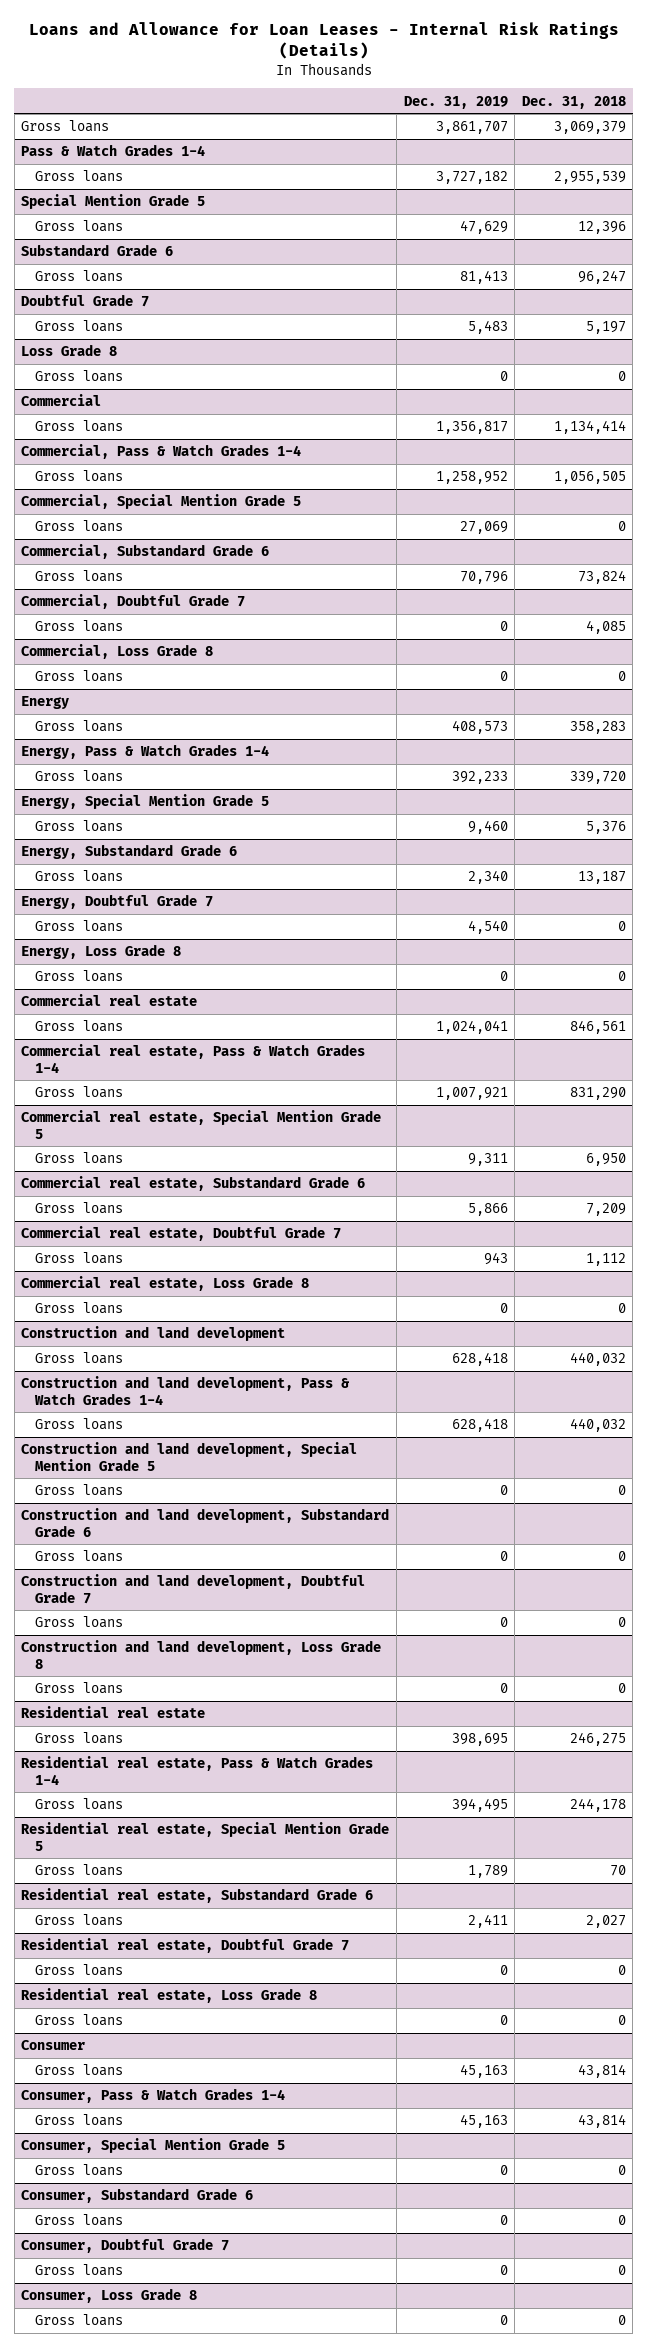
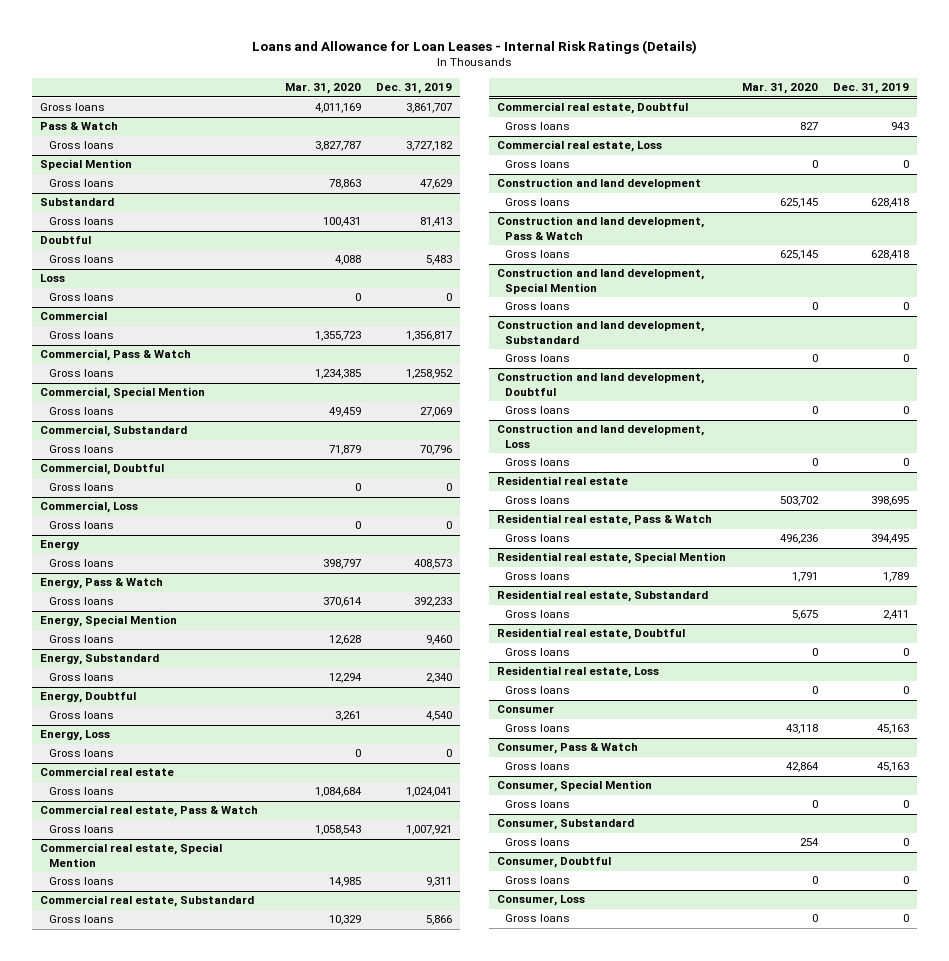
- | Dec. 31, 2019 | Dec. 31, 2018
+ | Mar. 31, 2020 | Dec. 31, 2019
- Pass & Watch Grades 1-4
+ Pass & Watch
- Special Mention Grade 5
+ Special Mention
- Substandard Grade 6
+ Substandard
- Doubtful Grade 7
+ Doubtful
- Loss Grade 8
+ Loss
- Commercial, Pass & Watch Grades 1-4
+ Commercial, Pass & Watch
- Commercial, Special Mention Grade 5
+ Commercial, Special Mention
- Commercial, Substandard Grade 6
+ Commercial, Substandard
- Commercial, Doubtful Grade 7
+ Commercial, Doubtful
- Commercial, Loss Grade 8
+ Commercial, Loss
- Energy, Pass & Watch Grades 1-4
+ Energy, Pass & Watch
- Energy, Special Mention Grade 5
+ Energy, Special Mention
- Energy, Substandard Grade 6
+ Energy, Substandard
- Energy, Doubtful Grade 7
+ Energy, Doubtful
- Energy, Loss Grade 8
+ Energy, Loss
- Commercial real estate, Pass & Watch Grades 1-4
+ Commercial real estate, Pass & Watch
- Commercial real estate, Special Mention Grade 5
+ Commercial real estate, Special Mention
- Commercial real estate, Substandard Grade 6
+ Commercial real estate, Substandard
- Commercial real estate, Doubtful Grade 7
+ Commercial real estate, Doubtful
- Commercial real estate, Loss Grade 8
+ Commercial real estate, Loss
- Construction and land development, Pass & Watch Grades 1-4
+ Construction and land development, Pass & Watch
- Construction and land development, Special Mention Grade 5
+ Construction and land development, Special Mention
- Construction and land development, Substandard Grade 6
+ Construction and land development, Substandard
- Construction and land development, Doubtful Grade 7
+ Construction and land development, Doubtful
- Construction and land development, Loss Grade 8
+ Construction and land development, Loss
- Residential real estate, Pass & Watch Grades 1-4
+ Residential real estate, Pass & Watch
- Residential real estate, Special Mention Grade 5
+ Residential real estate, Special Mention
- Residential real estate, Substandard Grade 6
+ Residential real estate, Substandard
- Residential real estate, Doubtful Grade 7
+ Residential real estate, Doubtful
- Residential real estate, Loss Grade 8
+ Residential real estate, Loss
- Consumer, Pass & Watch Grades 1-4
+ Consumer, Pass & Watch
- Consumer, Special Mention Grade 5
+ Consumer, Special Mention
- Consumer, Substandard Grade 6
+ Consumer, Substandard
- Consumer, Doubtful Grade 7
+ Consumer, Doubtful
- Consumer, Loss Grade 8
+ Consumer, Loss

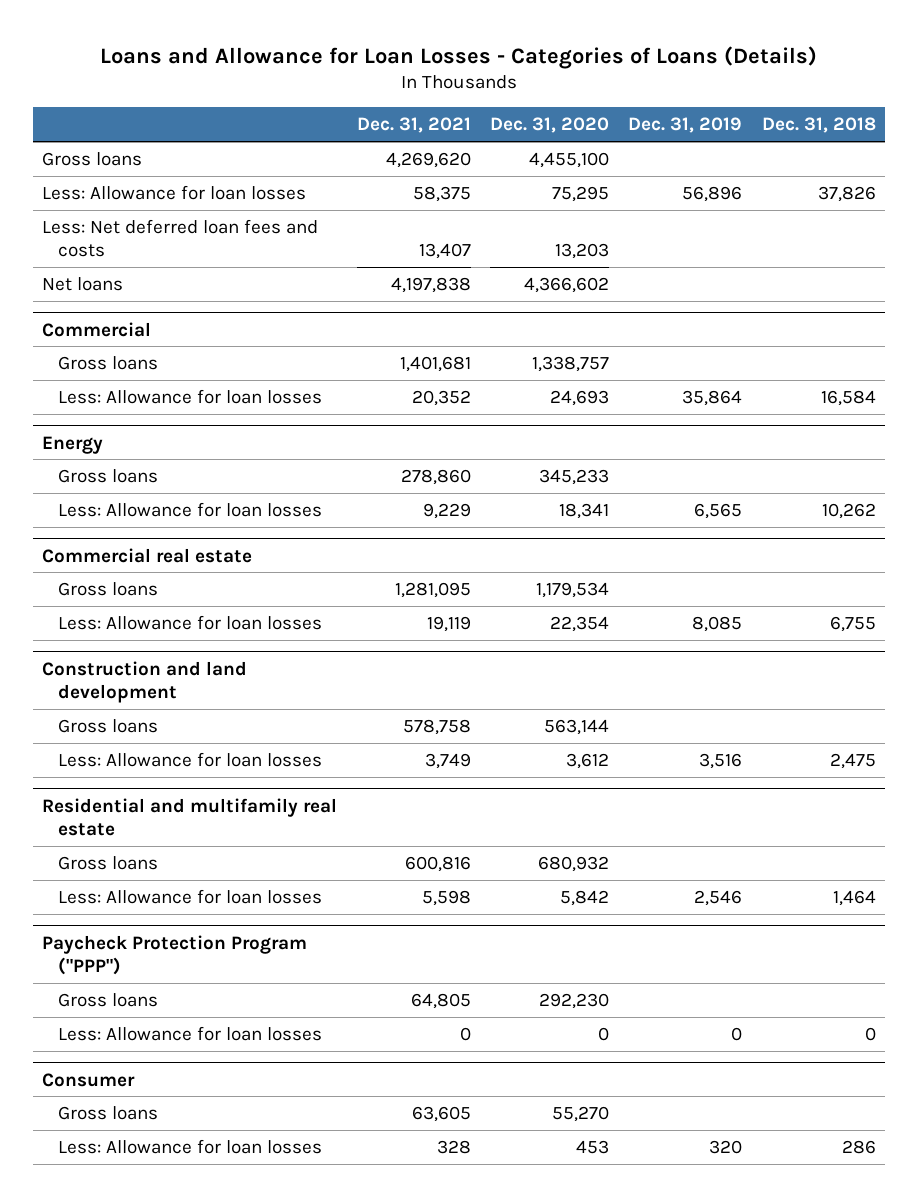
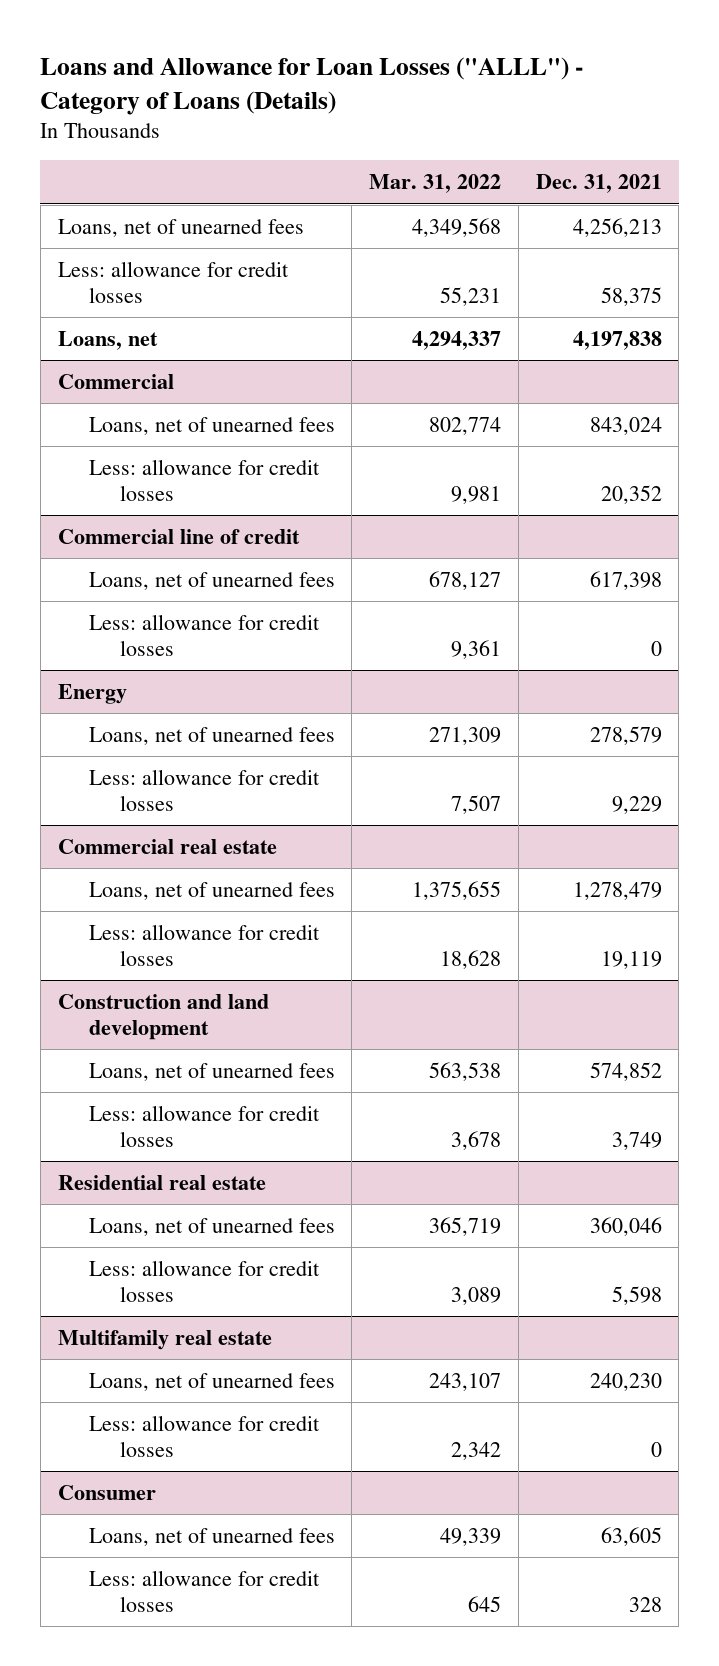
- Loans and Allowance for Loan Losses - Categories of Loans (Details)
+ Loans and Allowance for Loan Losses ("ALLL") - Category of Loans (Details)
- | Dec. 31, 2021 | Dec. 31, 2020 | Dec. 31, 2019 | Dec. 31, 2018
+ | Mar. 31, 2022 | Dec. 31, 2021
- Gross loans | 4,269,620 | 4,455,100 | |
- Less: Allowance for loan losses | 58,375 | 75,295 | 56,896 | 37,826
- Less: Net deferred loan fees and costs | 13,407 | 13,203 | |
- Net loans | 4,197,838 | 4,366,602 | |
+ Loans, net of unearned fees | 4,349,568 | 4,256,213
+ Less: allowance for credit losses | 55,231 | 58,375
+ Loans, net | 4,294,337 | 4,197,838
@ Commercial
- Gross loans | 1,401,681 | 1,338,757 | |
- Less: Allowance for loan losses | 20,352 | 24,693 | 35,864 | 16,584
+ Loans, net of unearned fees | 802,774 | 843,024
+ Less: allowance for credit losses | 9,981 | 20,352
+ Commercial line of credit
+ Loans, net of unearned fees | 678,127 | 617,398
+ Less: allowance for credit losses | 9,361 | 0
@ Energy
- Gross loans | 278,860 | 345,233 | |
- Less: Allowance for loan losses | 9,229 | 18,341 | 6,565 | 10,262
+ Loans, net of unearned fees | 271,309 | 278,579
+ Less: allowance for credit losses | 7,507 | 9,229
@ Commercial real estate
- Gross loans | 1,281,095 | 1,179,534 | |
- Less: Allowance for loan losses | 19,119 | 22,354 | 8,085 | 6,755
+ Loans, net of unearned fees | 1,375,655 | 1,278,479
+ Less: allowance for credit losses | 18,628 | 19,119
@ Construction and land development
- Gross loans | 578,758 | 563,144 | |
- Less: Allowance for loan losses | 3,749 | 3,612 | 3,516 | 2,475
- Residential and multifamily real estate
- Gross loans | 600,816 | 680,932 | |
- Less: Allowance for loan losses | 5,598 | 5,842 | 2,546 | 1,464
- Paycheck Protection Program ("PPP")
- Gross loans | 64,805 | 292,230 | |
- Less: Allowance for loan losses | 0 | 0 | 0 | 0
@ Construction and land development
+ Loans, net of unearned fees | 563,538 | 574,852
+ Less: allowance for credit losses | 3,678 | 3,749
+ Residential real estate
+ Loans, net of unearned fees | 365,719 | 360,046
+ Less: allowance for credit losses | 3,089 | 5,598
+ Multifamily real estate
+ Loans, net of unearned fees | 243,107 | 240,230
+ Less: allowance for credit losses | 2,342 | 0
@ Consumer
- Gross loans | 63,605 | 55,270 | |
- Less: Allowance for loan losses | 328 | 453 | 320 | 286
+ Loans, net of unearned fees | 49,339 | 63,605
+ Less: allowance for credit losses | 645 | 328

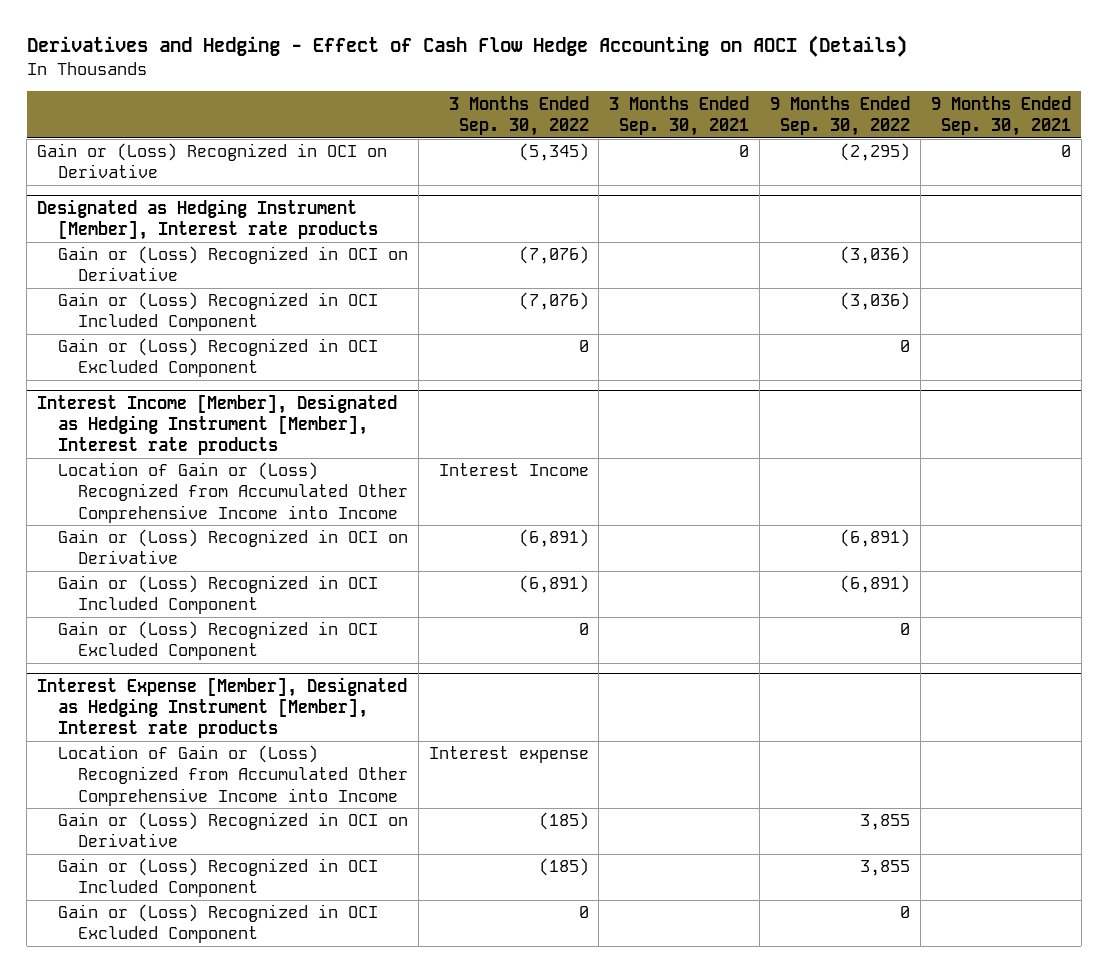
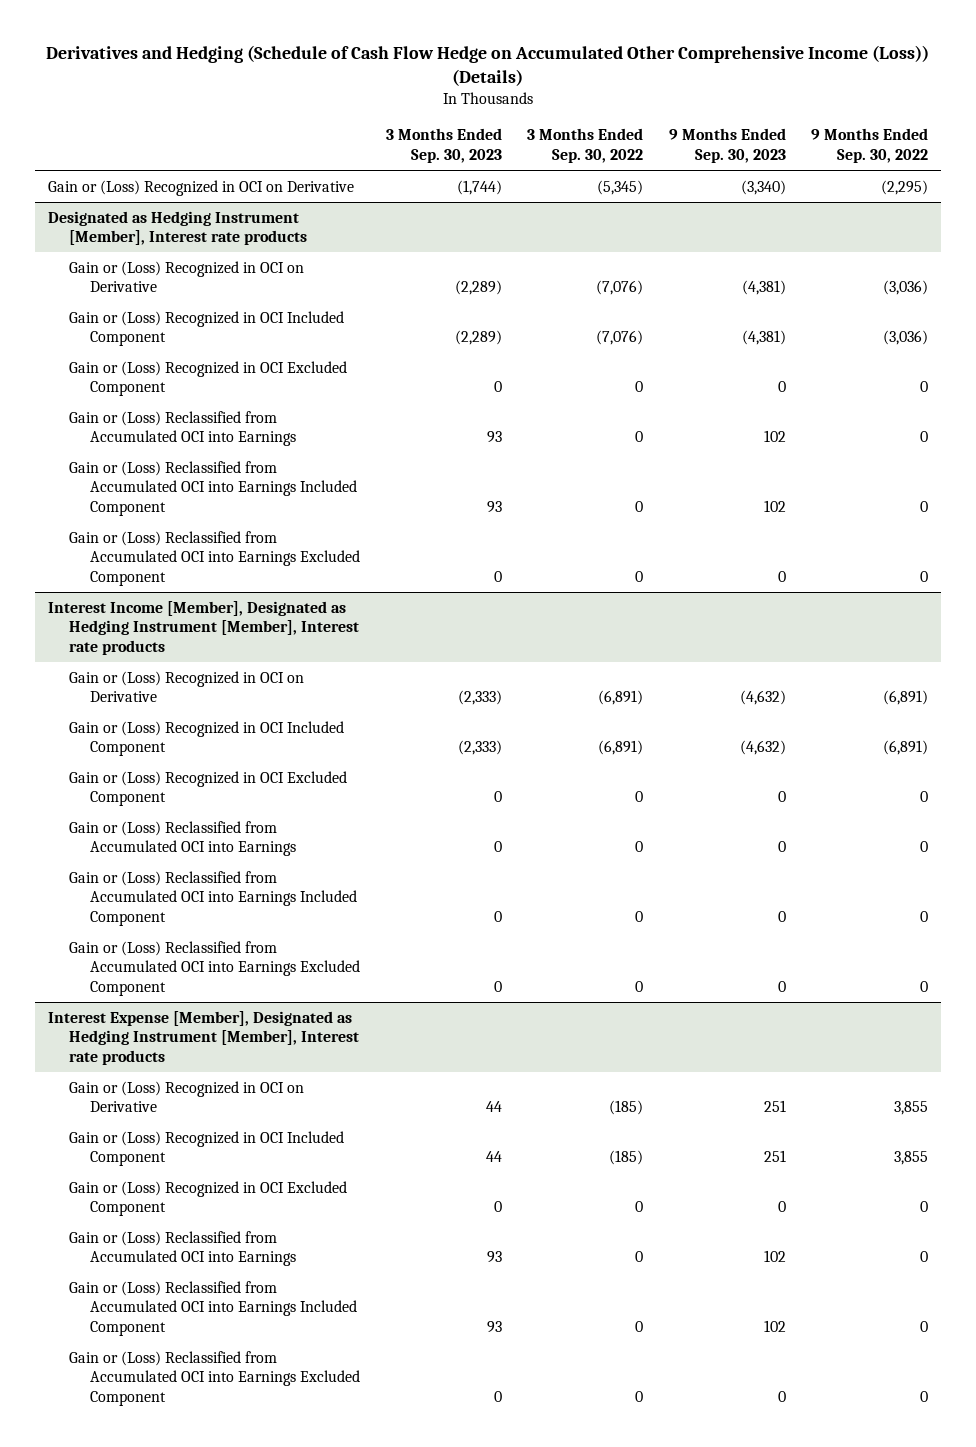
- Derivatives and Hedging - Effect of Cash Flow Hedge Accounting on AOCI (Details)
+ Derivatives and Hedging (Schedule of Cash Flow Hedge on Accumulated Other Comprehensive Income (Loss)) (Details)
- | 3 Months Ended Sep. 30, 2022 | 3 Months Ended Sep. 30, 2021 | 9 Months Ended Sep. 30, 2022 | 9 Months Ended Sep. 30, 2021
+ | 3 Months Ended Sep. 30, 2023 | 3 Months Ended Sep. 30, 2022 | 9 Months Ended Sep. 30, 2023 | 9 Months Ended Sep. 30, 2022
@ Designated as Hedging Instrument [Member], Interest rate products
+ Gain or (Loss) Reclassified from Accumulated OCI into Earnings | 93 | 0 | 102 | 0
+ Gain or (Loss) Reclassified from Accumulated OCI into Earnings Included Component | 93 | 0 | 102 | 0
+ Gain or (Loss) Reclassified from Accumulated OCI into Earnings Excluded Component | 0 | 0 | 0 | 0
@ Interest Income [Member], Designated as Hedging Instrument [Member], Interest rate products
- Location of Gain or (Loss) Recognized from Accumulated Other Comprehensive Income into Income | Interest Income | | |
+ Gain or (Loss) Reclassified from Accumulated OCI into Earnings | 0 | 0 | 0 | 0
+ Gain or (Loss) Reclassified from Accumulated OCI into Earnings Included Component | 0 | 0 | 0 | 0
+ Gain or (Loss) Reclassified from Accumulated OCI into Earnings Excluded Component | 0 | 0 | 0 | 0
@ Interest Expense [Member], Designated as Hedging Instrument [Member], Interest rate products
- Location of Gain or (Loss) Recognized from Accumulated Other Comprehensive Income into Income | Interest expense | | |
+ Gain or (Loss) Reclassified from Accumulated OCI into Earnings | 93 | 0 | 102 | 0
+ Gain or (Loss) Reclassified from Accumulated OCI into Earnings Included Component | 93 | 0 | 102 | 0
+ Gain or (Loss) Reclassified from Accumulated OCI into Earnings Excluded Component | 0 | 0 | 0 | 0

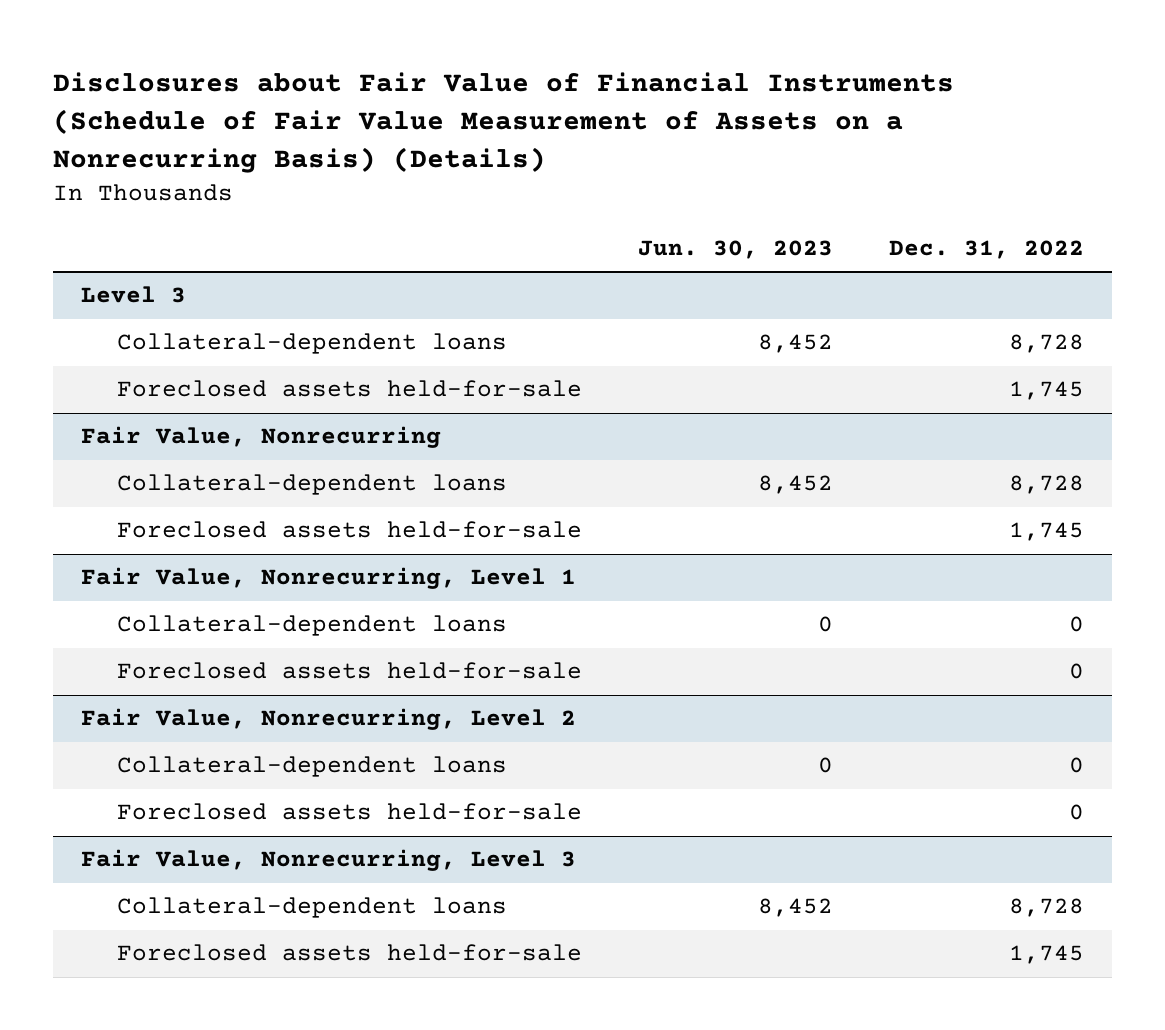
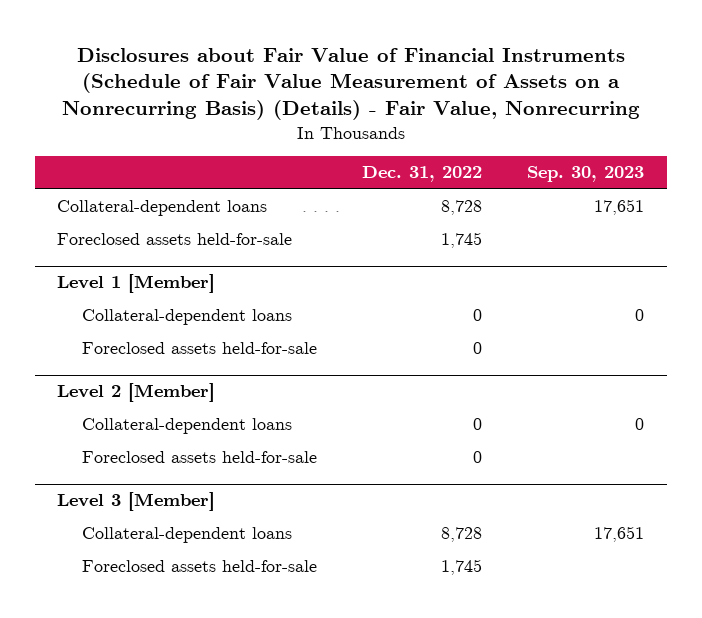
- Disclosures about Fair Value of Financial Instruments (Schedule of Fair Value Measurement of Assets on a Nonrecurring Basis) (Details)
+ Disclosures about Fair Value of Financial Instruments (Schedule of Fair Value Measurement of Assets on a Nonrecurring Basis) (Details) - Fair Value, Nonrecurring
- | Jun. 30, 2023 | Dec. 31, 2022
+ | Dec. 31, 2022 | Sep. 30, 2023
- Level 3
- Fair Value, Nonrecurring
- Collateral-dependent loans | 8,452 | 8,728
- Foreclosed assets held-for-sale | | 1,745
- Fair Value, Nonrecurring, Level 1
+ Level 1 [Member]
- Fair Value, Nonrecurring, Level 2
+ Level 2 [Member]
- Fair Value, Nonrecurring, Level 3
+ Level 3 [Member]

